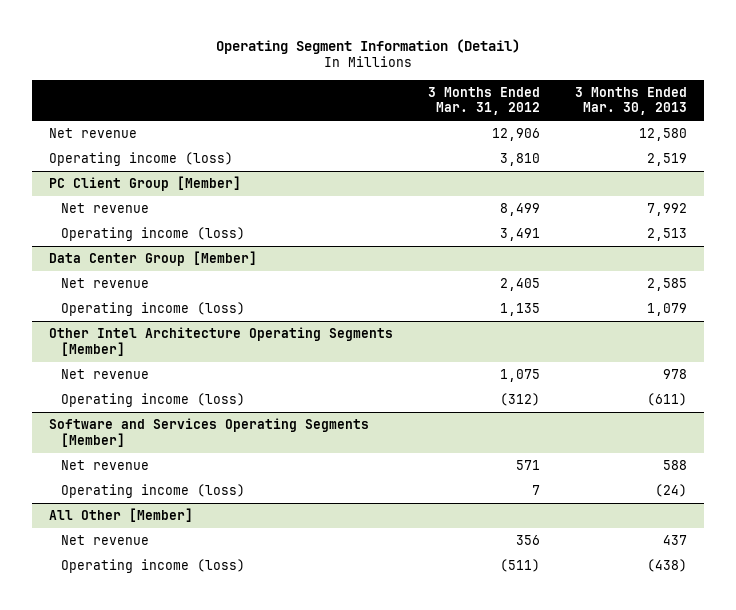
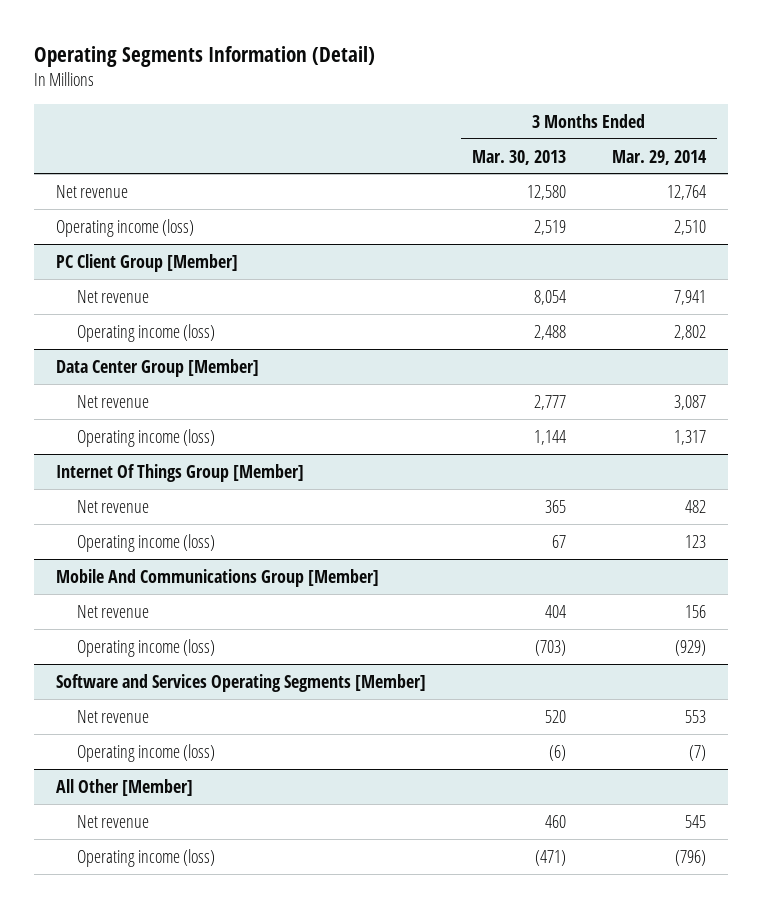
- Operating Segment Information (Detail)
+ Operating Segments Information (Detail)
- | 3 Months Ended Mar. 31, 2012 | 3 Months Ended Mar. 30, 2013
+ | 3 Months Ended Mar. 30, 2013 | 3 Months Ended Mar. 29, 2014
@ PC Client Group [Member]
- Net revenue | 8,499 | 7,992
- Operating income (loss) | 3,491 | 2,513
+ Net revenue | 8,054 | 7,941
+ Operating income (loss) | 2,488 | 2,802
@ Data Center Group [Member]
- Net revenue | 2,405 | 2,585
- Operating income (loss) | 1,135 | 1,079
- Other Intel Architecture Operating Segments [Member]
- Net revenue | 1,075 | 978
- Operating income (loss) | (312) | (611)
@ Data Center Group [Member]
+ Net revenue | 2,777 | 3,087
+ Operating income (loss) | 1,144 | 1,317
+ Internet Of Things Group [Member]
+ Net revenue | 365 | 482
+ Operating income (loss) | 67 | 123
+ Mobile And Communications Group [Member]
+ Net revenue | 404 | 156
+ Operating income (loss) | (703) | (929)
@ Software and Services Operating Segments [Member]
- Net revenue | 571 | 588
- Operating income (loss) | 7 | (24)
+ Net revenue | 520 | 553
+ Operating income (loss) | (6) | (7)
@ All Other [Member]
- Net revenue | 356 | 437
- Operating income (loss) | (511) | (438)
+ Net revenue | 460 | 545
+ Operating income (loss) | (471) | (796)

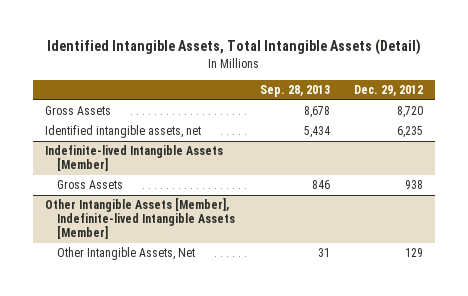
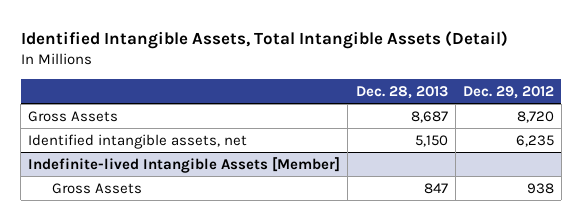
- | Sep. 28, 2013 | Dec. 29, 2012
+ | Dec. 28, 2013 | Dec. 29, 2012
- Other Intangible Assets [Member], Indefinite-lived Intangible Assets [Member]
- Other Intangible Assets, Net | 31 | 129

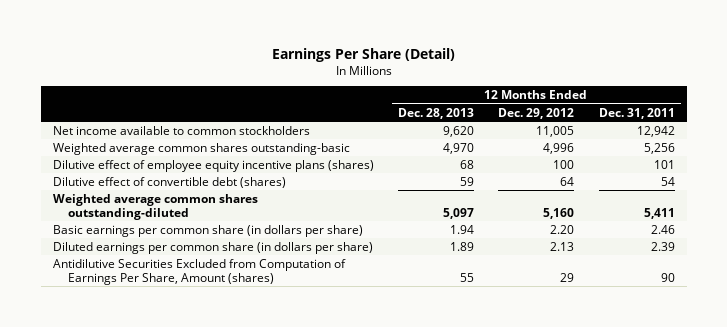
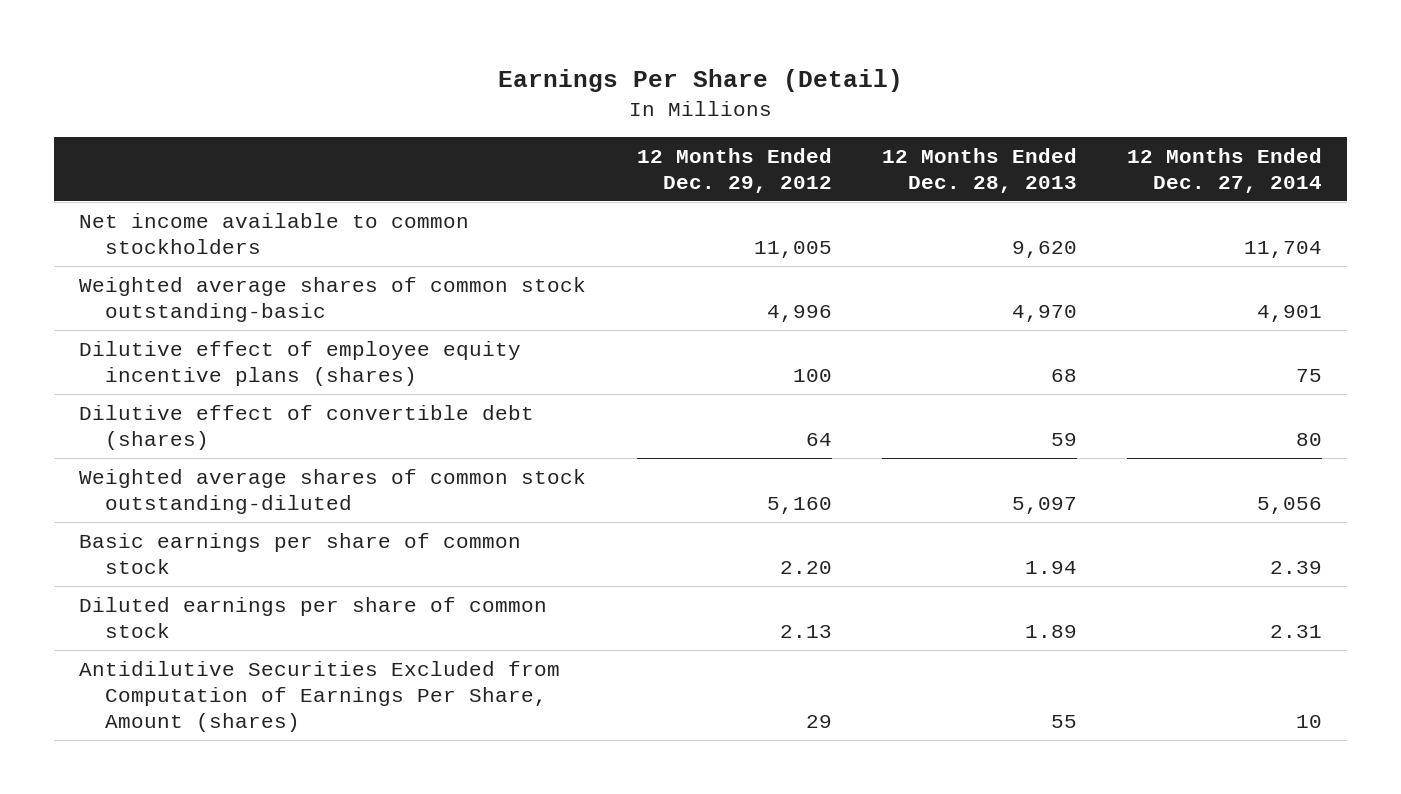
- | 12 Months Ended Dec. 28, 2013 | 12 Months Ended Dec. 29, 2012 | 12 Months Ended Dec. 31, 2011
+ | 12 Months Ended Dec. 29, 2012 | 12 Months Ended Dec. 28, 2013 | 12 Months Ended Dec. 27, 2014
- Weighted average common shares outstanding-basic | 4,970 | 4,996 | 5,256
+ Weighted average shares of common stock outstanding-basic | 4,996 | 4,970 | 4,901
- Weighted average common shares outstanding-diluted | 5,097 | 5,160 | 5,411
- Basic earnings per common share (in dollars per share) | 1.94 | 2.20 | 2.46
- Diluted earnings per common share (in dollars per share) | 1.89 | 2.13 | 2.39
+ Weighted average shares of common stock outstanding-diluted | 5,160 | 5,097 | 5,056
+ Basic earnings per share of common stock | 2.20 | 1.94 | 2.39
+ Diluted earnings per share of common stock | 2.13 | 1.89 | 2.31

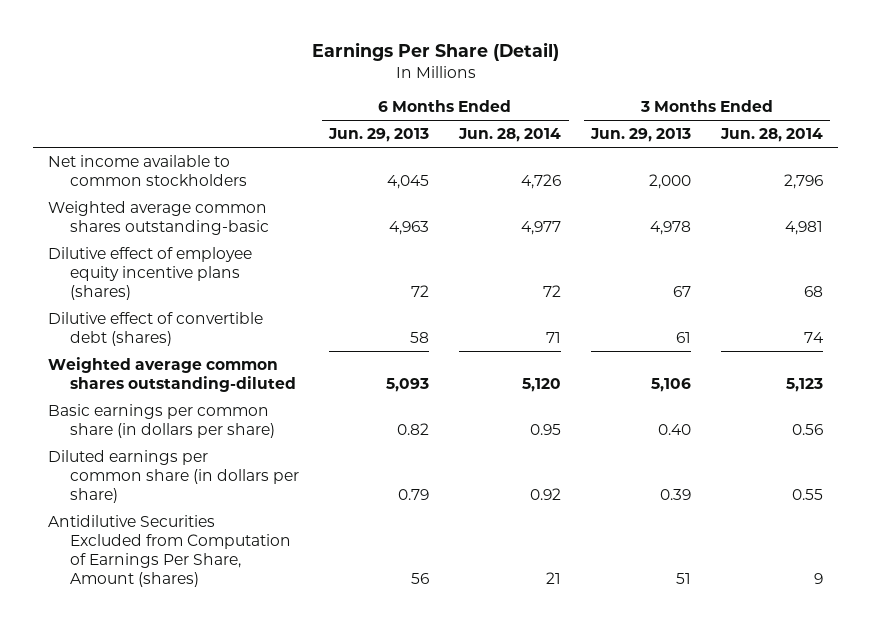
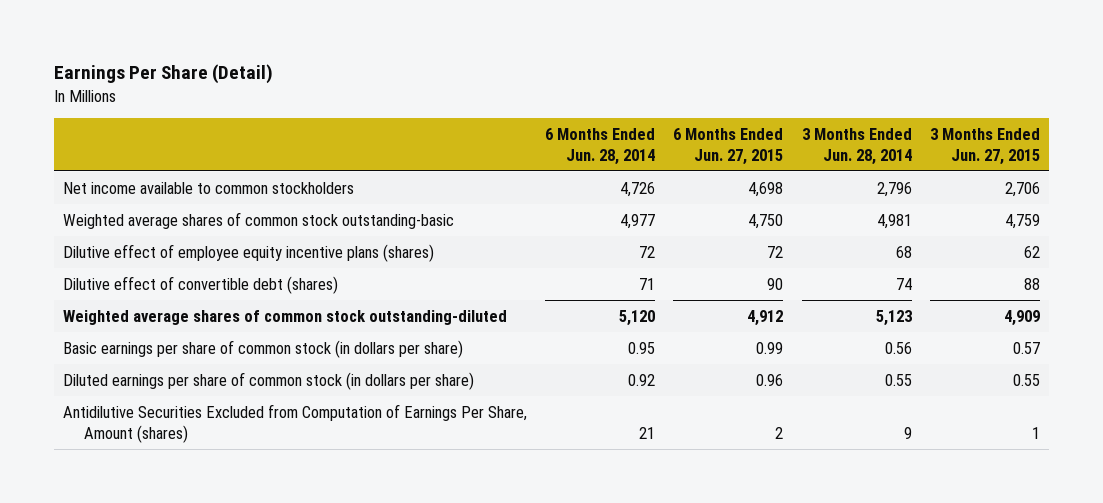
- | 6 Months Ended Jun. 29, 2013 | 6 Months Ended Jun. 28, 2014 | 3 Months Ended Jun. 29, 2013 | 3 Months Ended Jun. 28, 2014
+ | 6 Months Ended Jun. 28, 2014 | 6 Months Ended Jun. 27, 2015 | 3 Months Ended Jun. 28, 2014 | 3 Months Ended Jun. 27, 2015
- Weighted average common shares outstanding-basic | 4,963 | 4,977 | 4,978 | 4,981
+ Weighted average shares of common stock outstanding-basic | 4,977 | 4,750 | 4,981 | 4,759
- Weighted average common shares outstanding-diluted | 5,093 | 5,120 | 5,106 | 5,123
- Basic earnings per common share (in dollars per share) | 0.82 | 0.95 | 0.40 | 0.56
- Diluted earnings per common share (in dollars per share) | 0.79 | 0.92 | 0.39 | 0.55
+ Weighted average shares of common stock outstanding-diluted | 5,120 | 4,912 | 5,123 | 4,909
+ Basic earnings per share of common stock (in dollars per share) | 0.95 | 0.99 | 0.56 | 0.57
+ Diluted earnings per share of common stock (in dollars per share) | 0.92 | 0.96 | 0.55 | 0.55

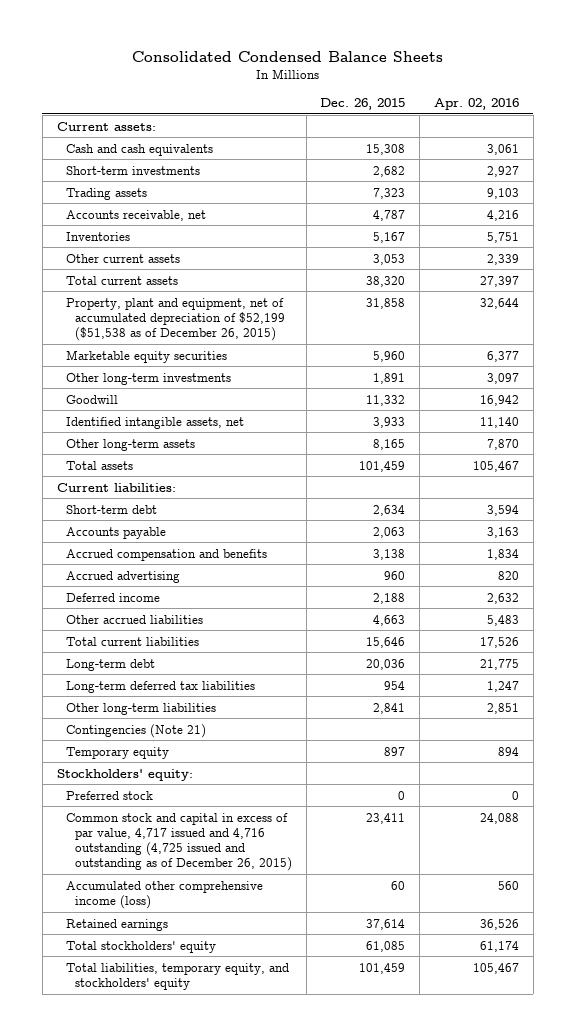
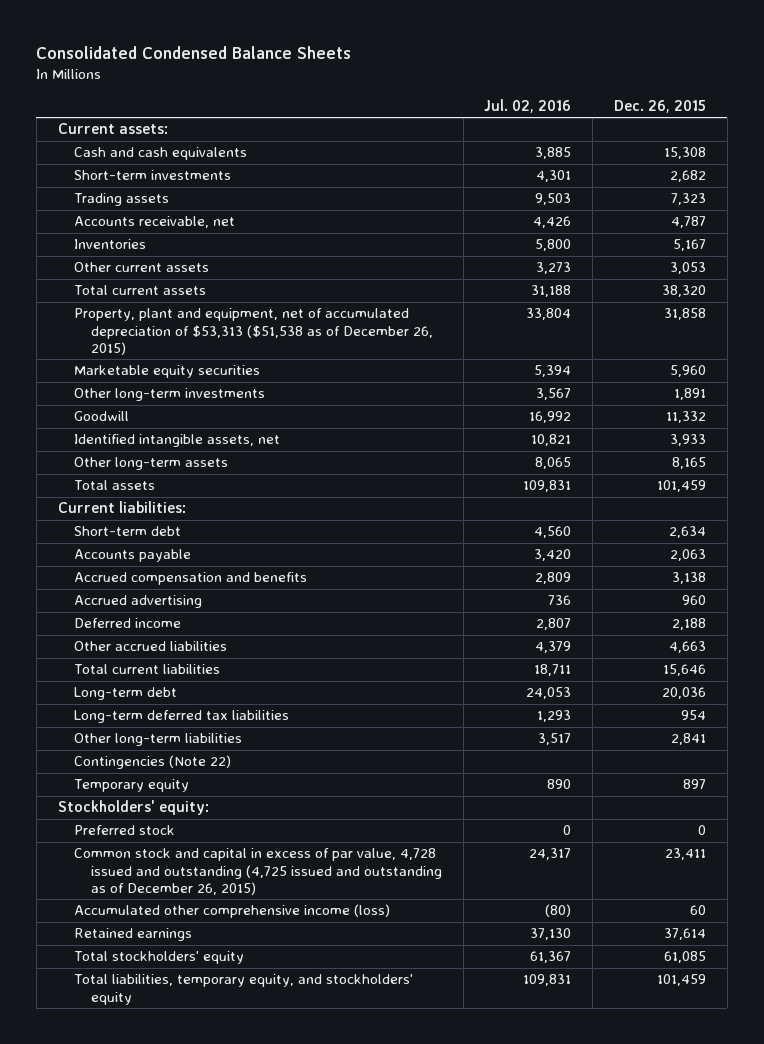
- | Dec. 26, 2015 | Apr. 02, 2016
+ | Jul. 02, 2016 | Dec. 26, 2015
- Property, plant and equipment, net of accumulated depreciation of $52,199 ($51,538 as of December 26, 2015) | 31,858 | 32,644
+ Property, plant and equipment, net of accumulated depreciation of $53,313 ($51,538 as of December 26, 2015) | 33,804 | 31,858
- Contingencies (Note 21)
+ Contingencies (Note 22)
- Common stock and capital in excess of par value, 4,717 issued and 4,716 outstanding (4,725 issued and outstanding as of December 26, 2015) | 23,411 | 24,088
+ Common stock and capital in excess of par value, 4,728 issued and outstanding (4,725 issued and outstanding as of December 26, 2015) | 24,317 | 23,411

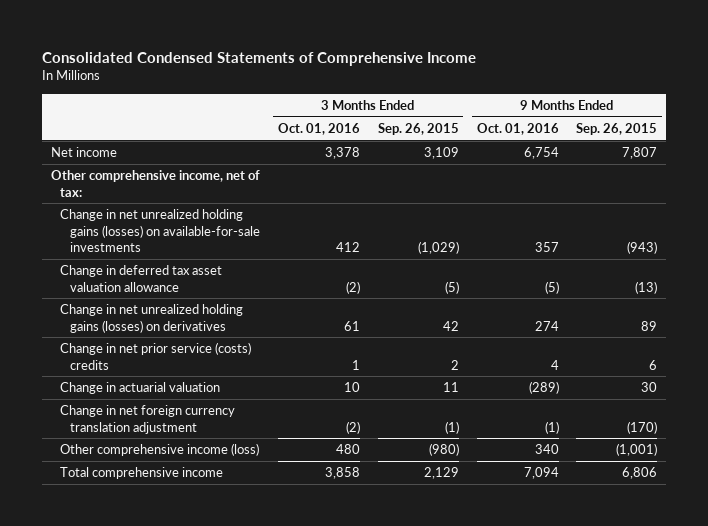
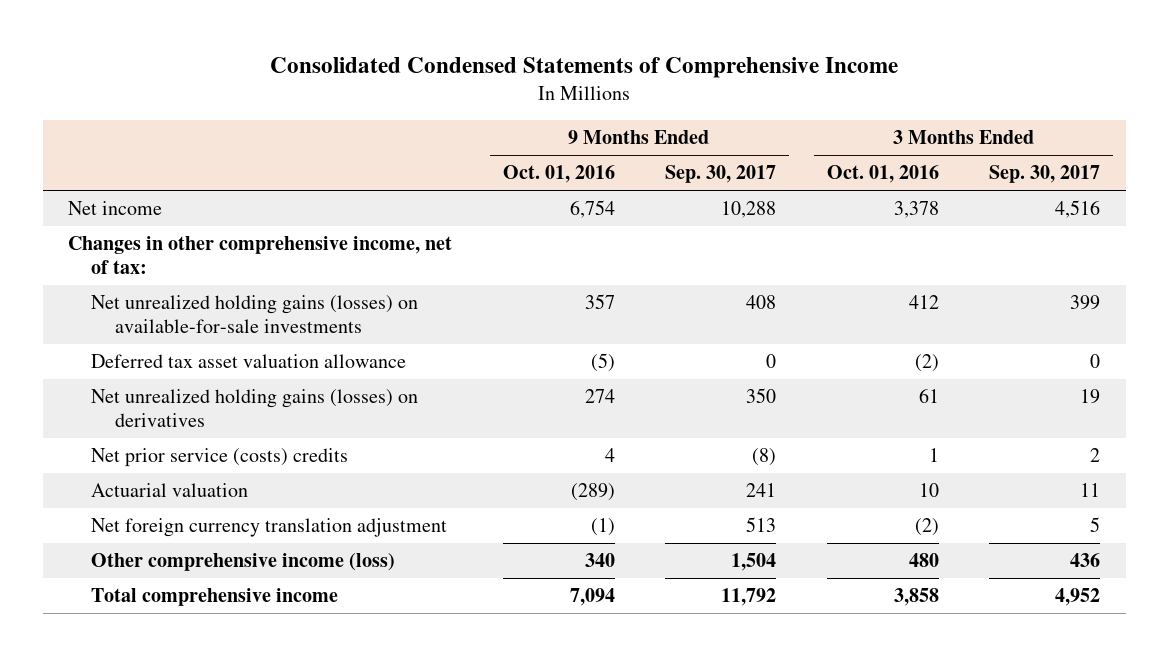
- | 3 Months Ended Oct. 01, 2016 | 3 Months Ended Sep. 26, 2015 | 9 Months Ended Oct. 01, 2016 | 9 Months Ended Sep. 26, 2015
+ | 9 Months Ended Oct. 01, 2016 | 9 Months Ended Sep. 30, 2017 | 3 Months Ended Oct. 01, 2016 | 3 Months Ended Sep. 30, 2017
- Other comprehensive income, net of tax:
- Change in net unrealized holding gains (losses) on available-for-sale investments | 412 | (1,029) | 357 | (943)
- Change in deferred tax asset valuation allowance | (2) | (5) | (5) | (13)
- Change in net unrealized holding gains (losses) on derivatives | 61 | 42 | 274 | 89
- Change in net prior service (costs) credits | 1 | 2 | 4 | 6
- Change in actuarial valuation | 10 | 11 | (289) | 30
- Change in net foreign currency translation adjustment | (2) | (1) | (1) | (170)
+ Changes in other comprehensive income, net of tax:
+ Net unrealized holding gains (losses) on available-for-sale investments | 357 | 408 | 412 | 399
+ Deferred tax asset valuation allowance | (5) | 0 | (2) | 0
+ Net unrealized holding gains (losses) on derivatives | 274 | 350 | 61 | 19
+ Net prior service (costs) credits | 4 | (8) | 1 | 2
+ Actuarial valuation | (289) | 241 | 10 | 11
+ Net foreign currency translation adjustment | (1) | 513 | (2) | 5

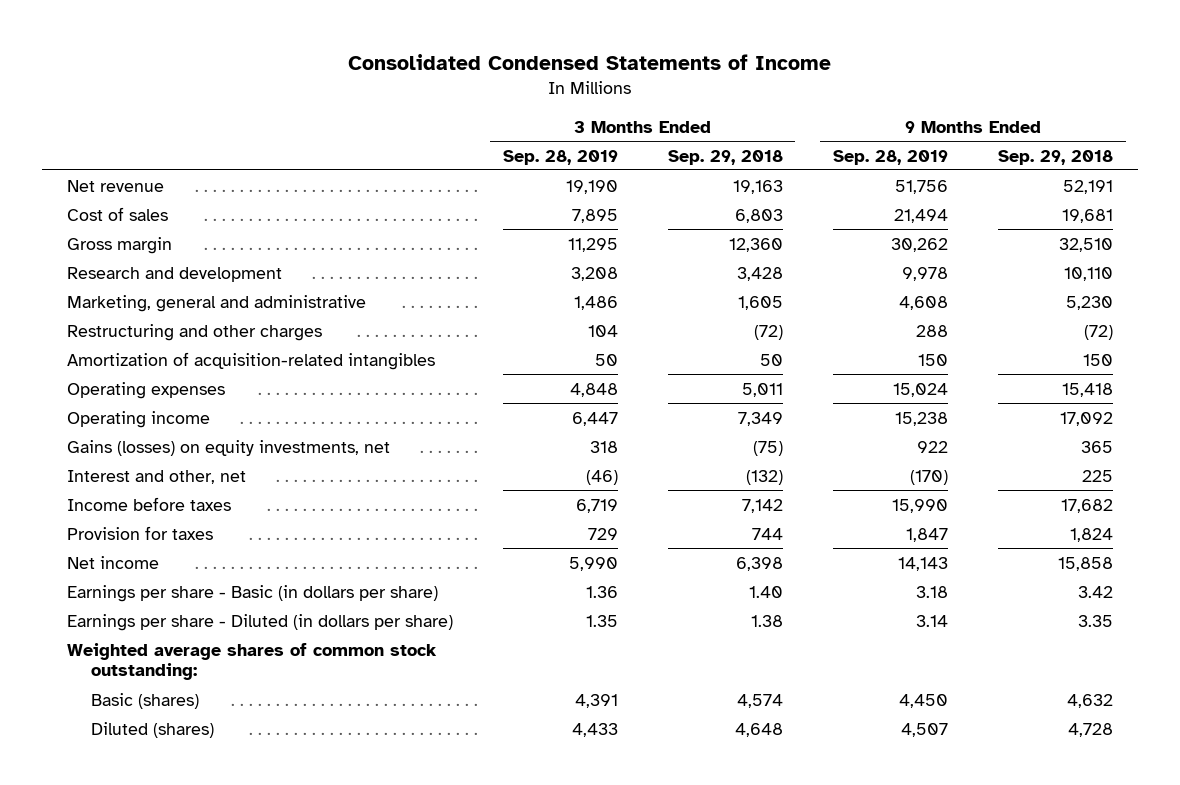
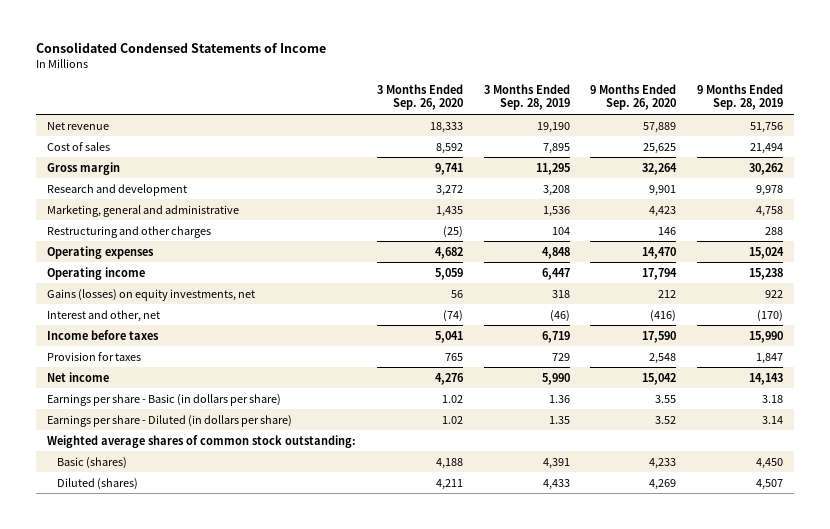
- | 3 Months Ended Sep. 28, 2019 | 3 Months Ended Sep. 29, 2018 | 9 Months Ended Sep. 28, 2019 | 9 Months Ended Sep. 29, 2018
+ | 3 Months Ended Sep. 26, 2020 | 3 Months Ended Sep. 28, 2019 | 9 Months Ended Sep. 26, 2020 | 9 Months Ended Sep. 28, 2019
- Marketing, general and administrative | 1,486 | 1,605 | 4,608 | 5,230
+ Marketing, general and administrative | 1,435 | 1,536 | 4,423 | 4,758
- Amortization of acquisition-related intangibles | 50 | 50 | 150 | 150

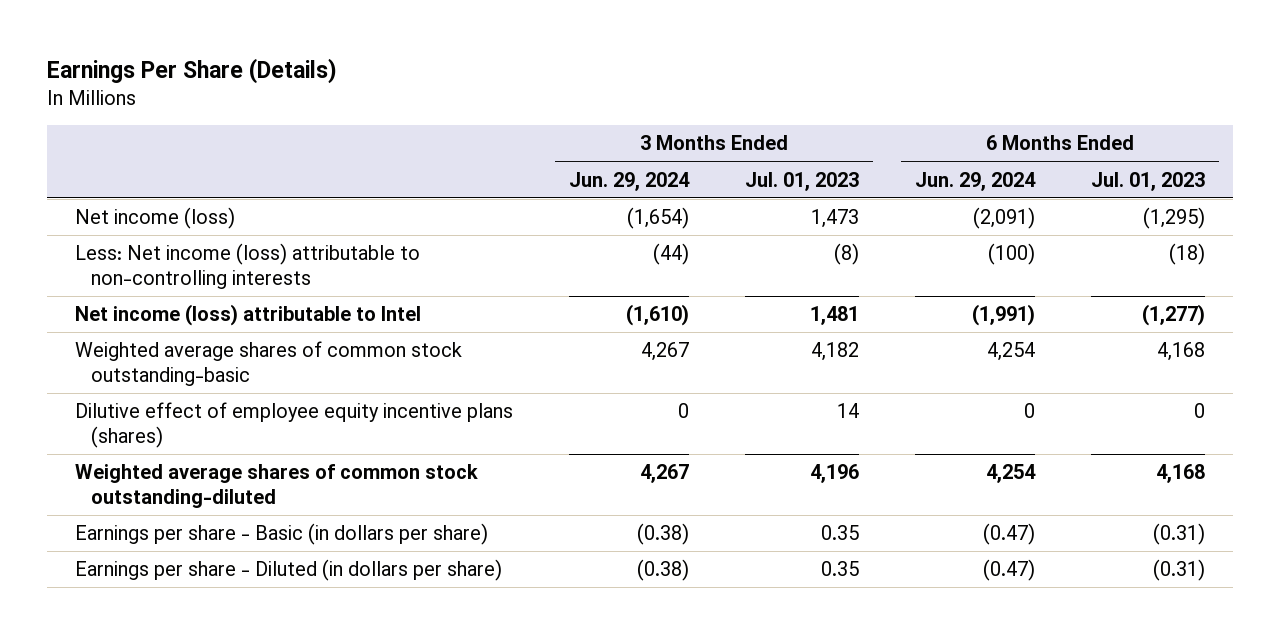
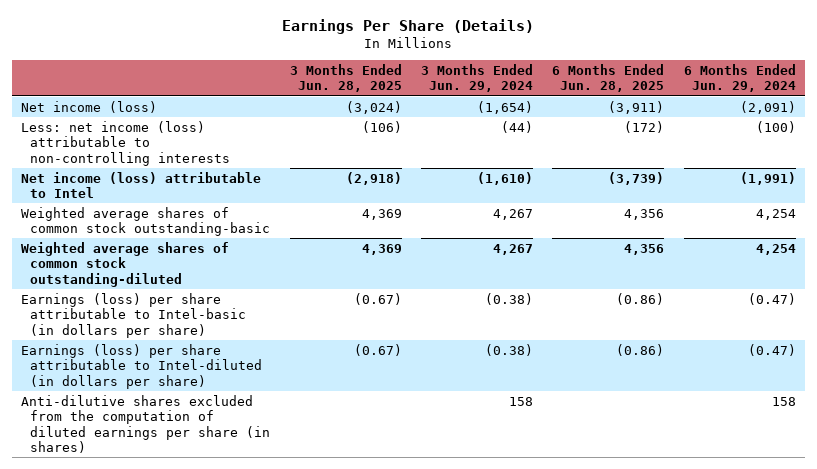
- | 3 Months Ended Jun. 29, 2024 | 3 Months Ended Jul. 01, 2023 | 6 Months Ended Jun. 29, 2024 | 6 Months Ended Jul. 01, 2023
+ | 3 Months Ended Jun. 28, 2025 | 3 Months Ended Jun. 29, 2024 | 6 Months Ended Jun. 28, 2025 | 6 Months Ended Jun. 29, 2024
- Less: Net income (loss) attributable to non-controlling interests | (44) | (8) | (100) | (18)
+ Less: net income (loss) attributable to non-controlling interests | (106) | (44) | (172) | (100)
- Dilutive effect of employee equity incentive plans (shares) | 0 | 14 | 0 | 0
- Earnings per share - Basic (in dollars per share) | (0.38) | 0.35 | (0.47) | (0.31)
- Earnings per share - Diluted (in dollars per share) | (0.38) | 0.35 | (0.47) | (0.31)
+ Earnings (loss) per share attributable to Intel-basic (in dollars per share) | (0.67) | (0.38) | (0.86) | (0.47)
+ Earnings (loss) per share attributable to Intel-diluted (in dollars per share) | (0.67) | (0.38) | (0.86) | (0.47)
+ Anti-dilutive shares excluded from the computation of diluted earnings per share (in shares) | | 158 | | 158

